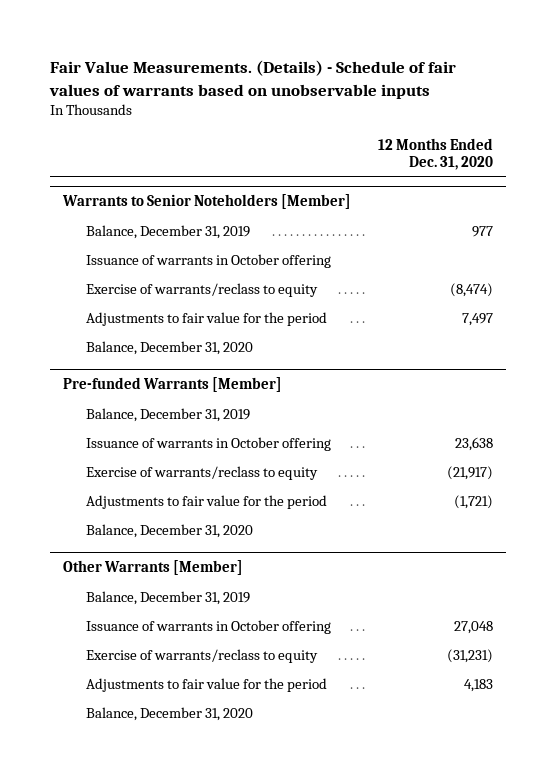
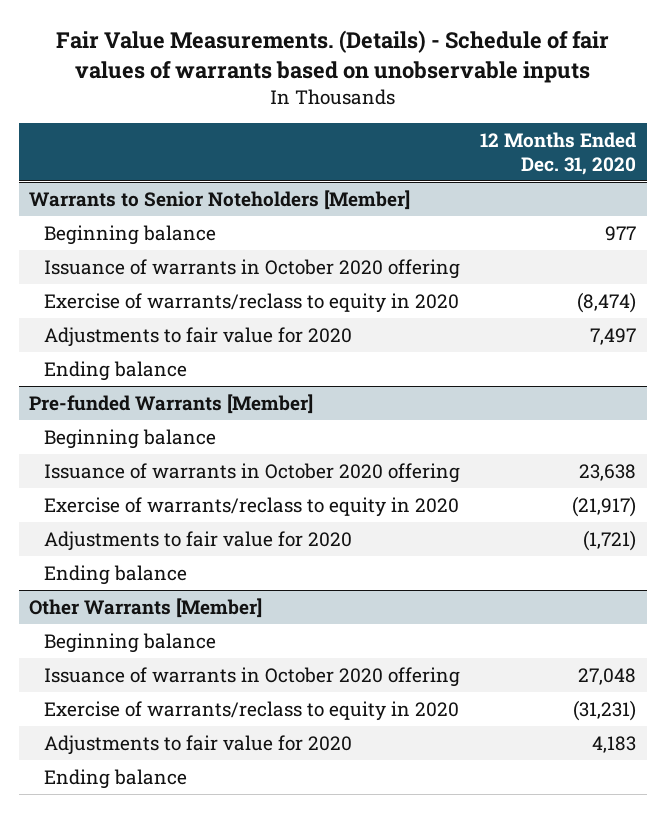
@ Warrants to Senior Noteholders [Member]
- Balance, December 31, 2019 | 977
- Issuance of warrants in October offering
- Exercise of warrants/reclass to equity | (8,474)
- Adjustments to fair value for the period | 7,497
- Balance, December 31, 2020
+ Beginning balance | 977
+ Issuance of warrants in October 2020 offering
+ Exercise of warrants/reclass to equity in 2020 | (8,474)
+ Adjustments to fair value for 2020 | 7,497
+ Ending balance
@ Pre-funded Warrants [Member]
- Balance, December 31, 2019
- Issuance of warrants in October offering | 23,638
- Exercise of warrants/reclass to equity | (21,917)
- Adjustments to fair value for the period | (1,721)
- Balance, December 31, 2020
+ Beginning balance
+ Issuance of warrants in October 2020 offering | 23,638
+ Exercise of warrants/reclass to equity in 2020 | (21,917)
+ Adjustments to fair value for 2020 | (1,721)
+ Ending balance
@ Other Warrants [Member]
- Balance, December 31, 2019
- Issuance of warrants in October offering | 27,048
- Exercise of warrants/reclass to equity | (31,231)
- Adjustments to fair value for the period | 4,183
- Balance, December 31, 2020
+ Beginning balance
+ Issuance of warrants in October 2020 offering | 27,048
+ Exercise of warrants/reclass to equity in 2020 | (31,231)
+ Adjustments to fair value for 2020 | 4,183
+ Ending balance

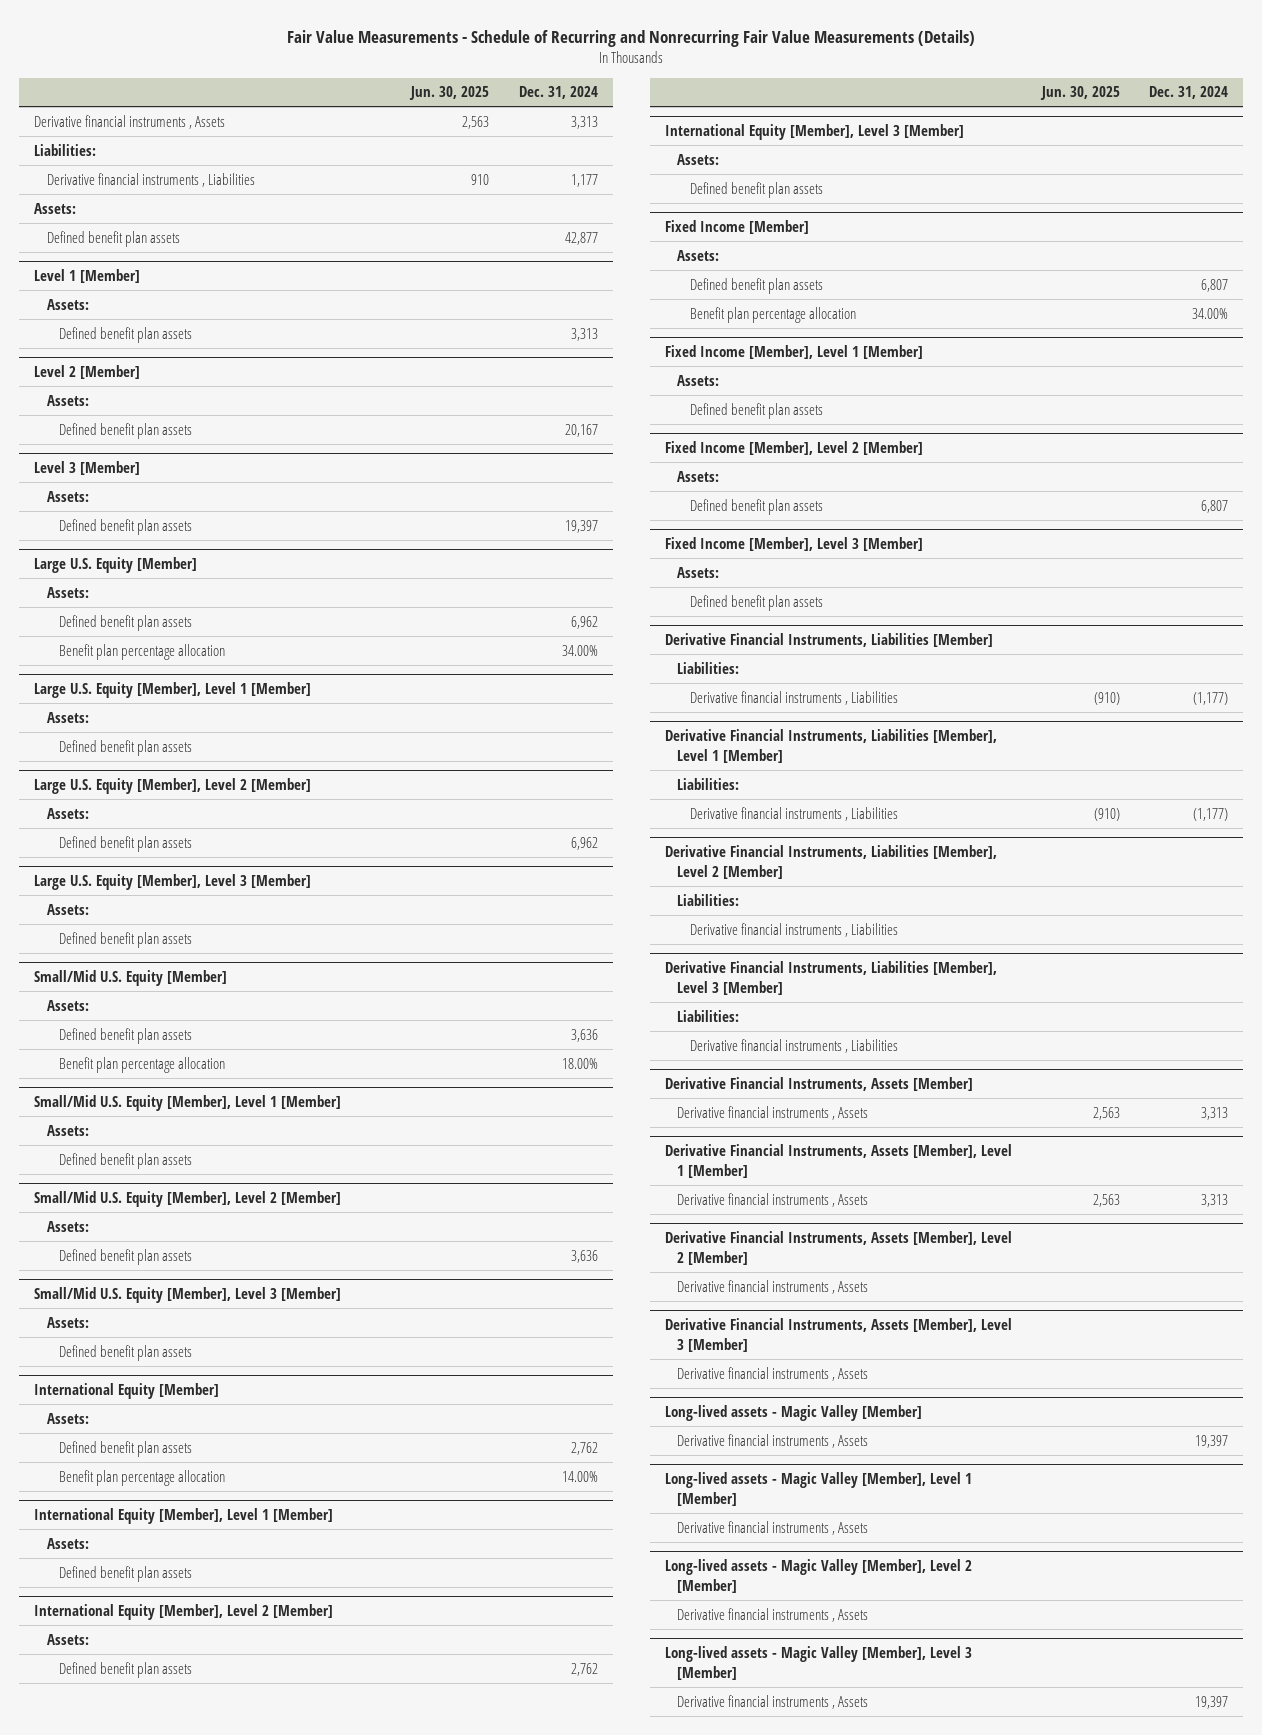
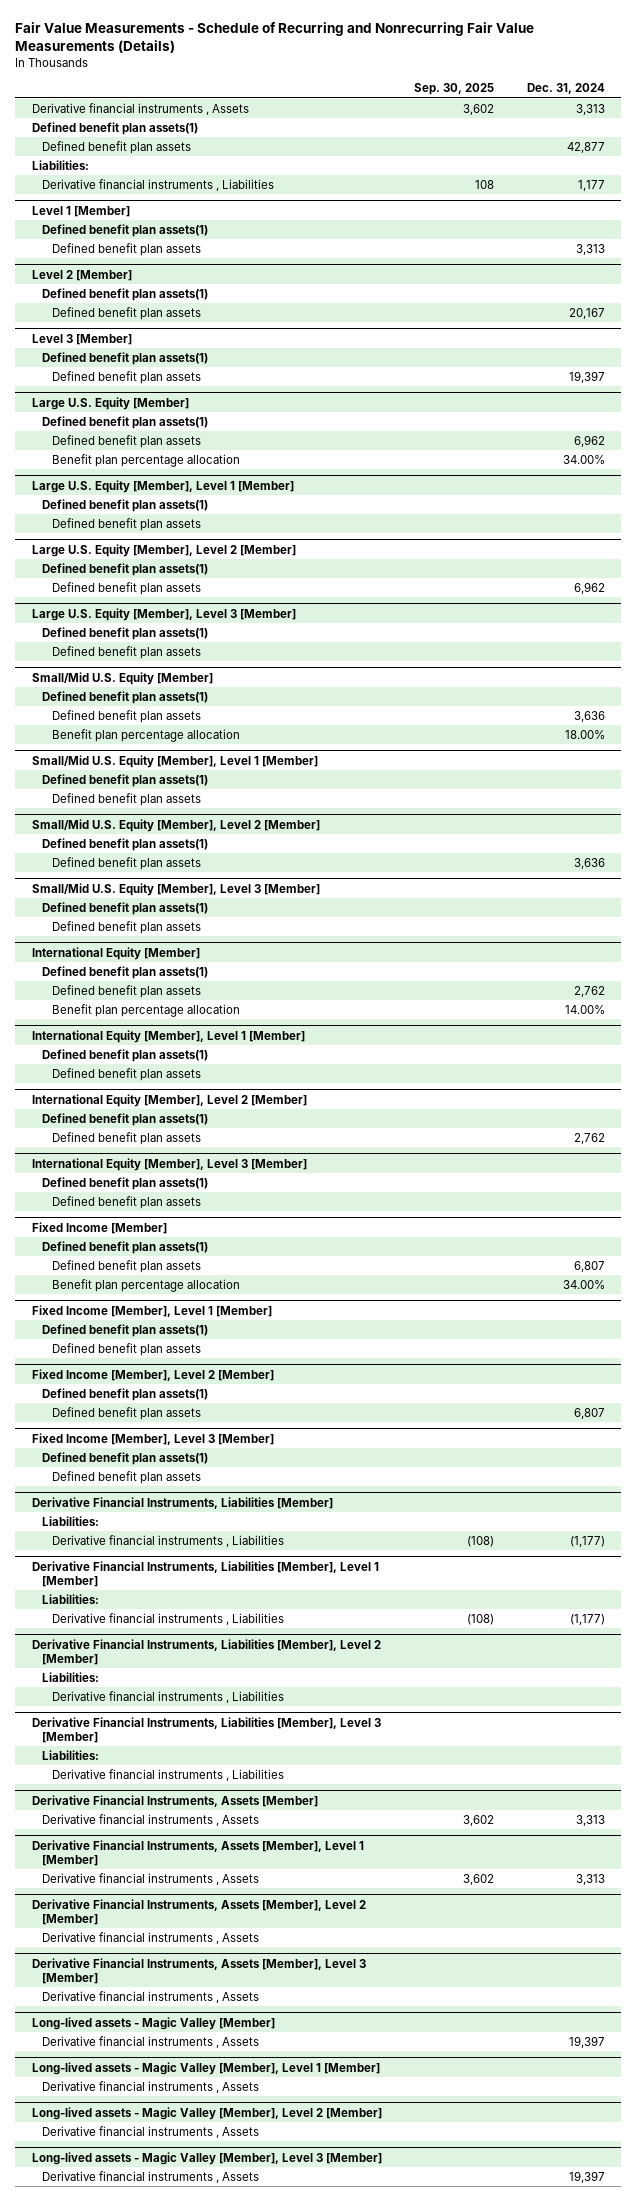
- | Jun. 30, 2025 | Dec. 31, 2024
+ | Sep. 30, 2025 | Dec. 31, 2024
+ Defined benefit plan assets(1)
moved up: Defined benefit plan assets | | 42,877
- Assets:
@ Level 1 [Member]
- Assets:
+ Defined benefit plan assets(1)
@ Level 2 [Member]
- Assets:
+ Defined benefit plan assets(1)
@ Level 3 [Member]
- Assets:
+ Defined benefit plan assets(1)
@ Large U.S. Equity [Member]
- Assets:
+ Defined benefit plan assets(1)
@ Large U.S. Equity [Member], Level 1 [Member]
- Assets:
+ Defined benefit plan assets(1)
@ Large U.S. Equity [Member], Level 2 [Member]
- Assets:
+ Defined benefit plan assets(1)
@ Large U.S. Equity [Member], Level 3 [Member]
- Assets:
+ Defined benefit plan assets(1)
@ Small/Mid U.S. Equity [Member]
- Assets:
+ Defined benefit plan assets(1)
@ Small/Mid U.S. Equity [Member], Level 1 [Member]
- Assets:
+ Defined benefit plan assets(1)
@ Small/Mid U.S. Equity [Member], Level 2 [Member]
- Assets:
+ Defined benefit plan assets(1)
@ Small/Mid U.S. Equity [Member], Level 3 [Member]
- Assets:
+ Defined benefit plan assets(1)
@ International Equity [Member]
- Assets:
+ Defined benefit plan assets(1)
@ International Equity [Member], Level 1 [Member]
- Assets:
+ Defined benefit plan assets(1)
@ International Equity [Member], Level 2 [Member]
- Assets:
+ Defined benefit plan assets(1)
@ International Equity [Member], Level 3 [Member]
- Assets:
+ Defined benefit plan assets(1)
@ Fixed Income [Member]
- Assets:
+ Defined benefit plan assets(1)
@ Fixed Income [Member], Level 1 [Member]
- Assets:
+ Defined benefit plan assets(1)
@ Fixed Income [Member], Level 2 [Member]
- Assets:
+ Defined benefit plan assets(1)
@ Fixed Income [Member], Level 3 [Member]
- Assets:
+ Defined benefit plan assets(1)

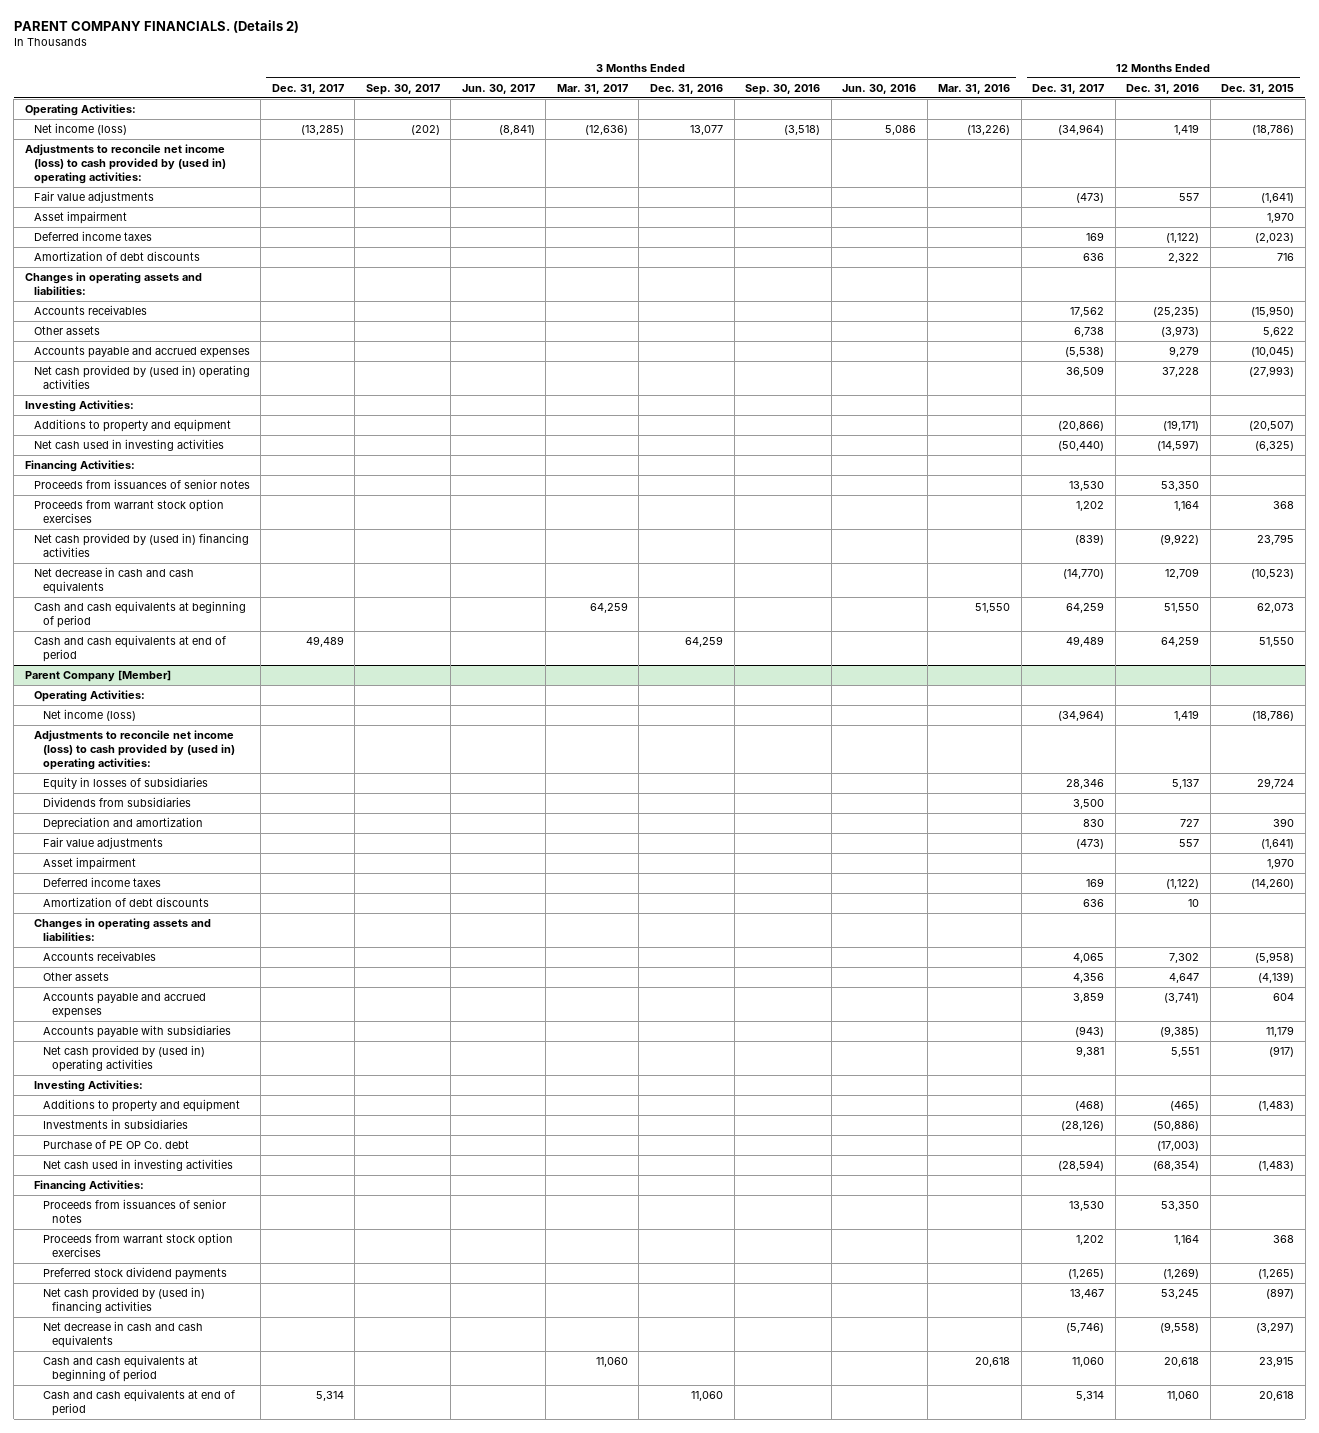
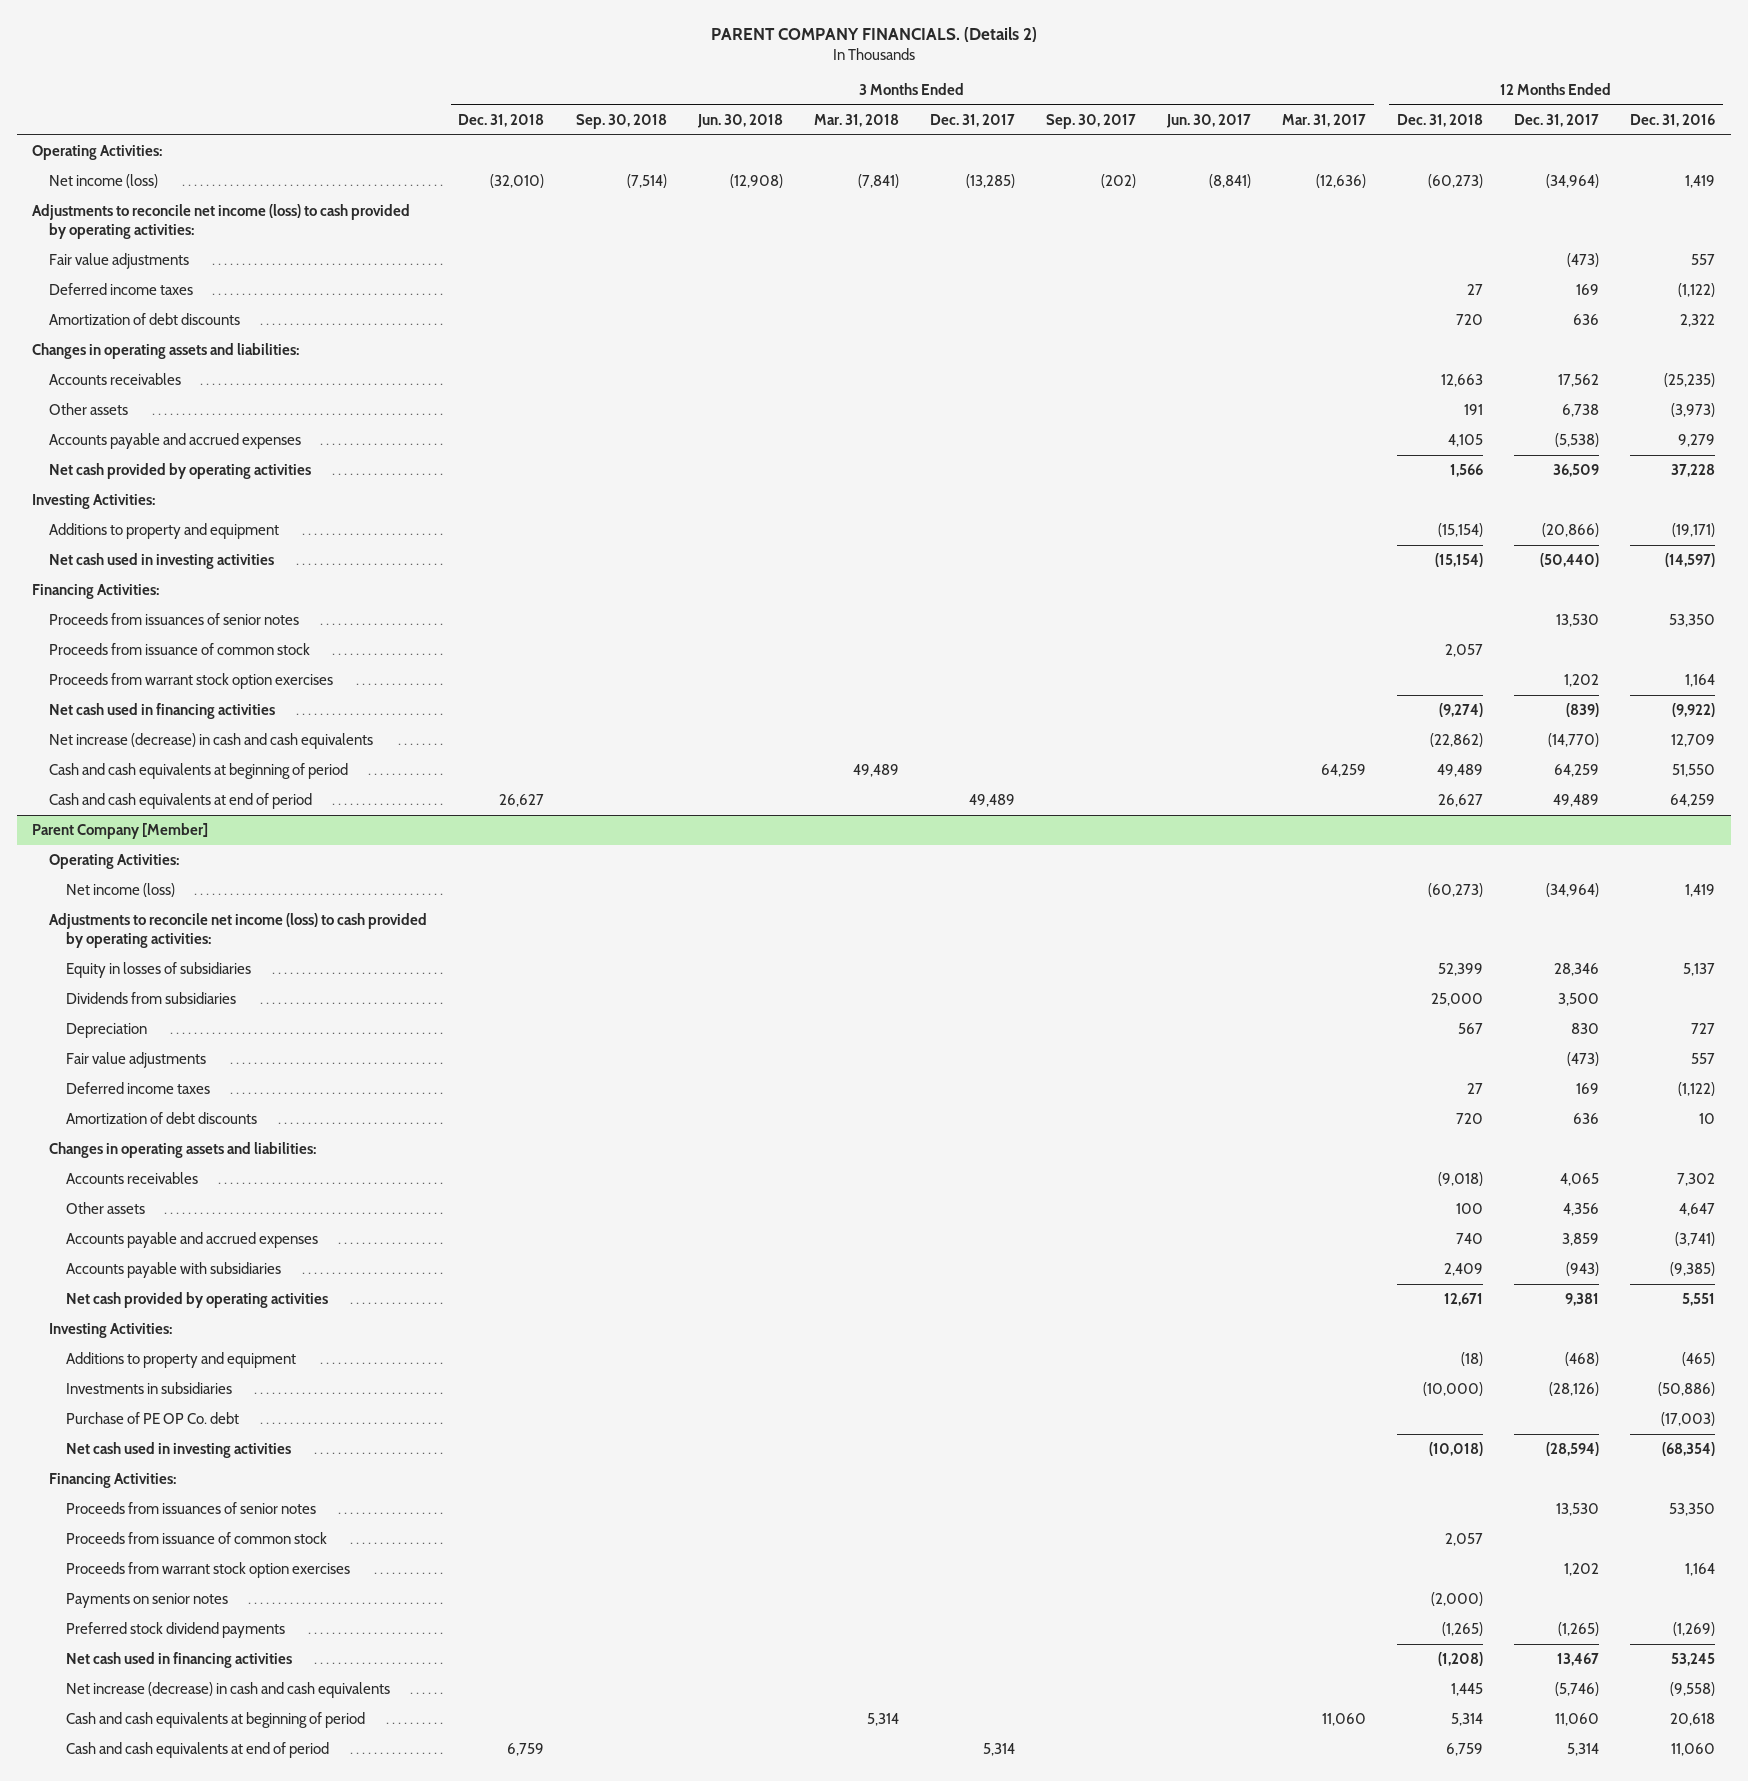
- | 3 Months Ended Dec. 31, 2017 | 3 Months Ended Sep. 30, 2017 | 3 Months Ended Jun. 30, 2017 | 3 Months Ended Mar. 31, 2017 | 3 Months Ended Dec. 31, 2016 | 3 Months Ended Sep. 30, 2016 | 3 Months Ended Jun. 30, 2016 | 3 Months Ended Mar. 31, 2016 | 12 Months Ended Dec. 31, 2017 | 12 Months Ended Dec. 31, 2016 | 12 Months Ended Dec. 31, 2015
+ | 3 Months Ended Dec. 31, 2018 | 3 Months Ended Sep. 30, 2018 | 3 Months Ended Jun. 30, 2018 | 3 Months Ended Mar. 31, 2018 | 3 Months Ended Dec. 31, 2017 | 3 Months Ended Sep. 30, 2017 | 3 Months Ended Jun. 30, 2017 | 3 Months Ended Mar. 31, 2017 | 12 Months Ended Dec. 31, 2018 | 12 Months Ended Dec. 31, 2017 | 12 Months Ended Dec. 31, 2016
- Adjustments to reconcile net income (loss) to cash provided by (used in) operating activities:
+ Adjustments to reconcile net income (loss) to cash provided by operating activities:
- Asset impairment | | | | | | | | | | | 1,970
- Net cash provided by (used in) operating activities | | | | | | | | | 36,509 | 37,228 | (27,993)
+ Net cash provided by operating activities | | | | | | | | | 1,566 | 36,509 | 37,228
+ Proceeds from issuance of common stock | | | | | | | | | 2,057 | |
- Net cash provided by (used in) financing activities | | | | | | | | | (839) | (9,922) | 23,795
- Net decrease in cash and cash equivalents | | | | | | | | | (14,770) | 12,709 | (10,523)
+ Net cash used in financing activities | | | | | | | | | (9,274) | (839) | (9,922)
+ Net increase (decrease) in cash and cash equivalents | | | | | | | | | (22,862) | (14,770) | 12,709
@ Parent Company [Member]
- Adjustments to reconcile net income (loss) to cash provided by (used in) operating activities:
+ Adjustments to reconcile net income (loss) to cash provided by operating activities:
- Depreciation and amortization | | | | | | | | | 830 | 727 | 390
+ Depreciation | | | | | | | | | 567 | 830 | 727
- Asset impairment | | | | | | | | | | | 1,970
- Net cash provided by (used in) operating activities | | | | | | | | | 9,381 | 5,551 | (917)
+ Net cash provided by operating activities | | | | | | | | | 12,671 | 9,381 | 5,551
+ Proceeds from issuance of common stock | | | | | | | | | 2,057 | |
+ Payments on senior notes | | | | | | | | | (2,000) | |
- Net cash provided by (used in) financing activities | | | | | | | | | 13,467 | 53,245 | (897)
- Net decrease in cash and cash equivalents | | | | | | | | | (5,746) | (9,558) | (3,297)
+ Net cash used in financing activities | | | | | | | | | (1,208) | 13,467 | 53,245
+ Net increase (decrease) in cash and cash equivalents | | | | | | | | | 1,445 | (5,746) | (9,558)

